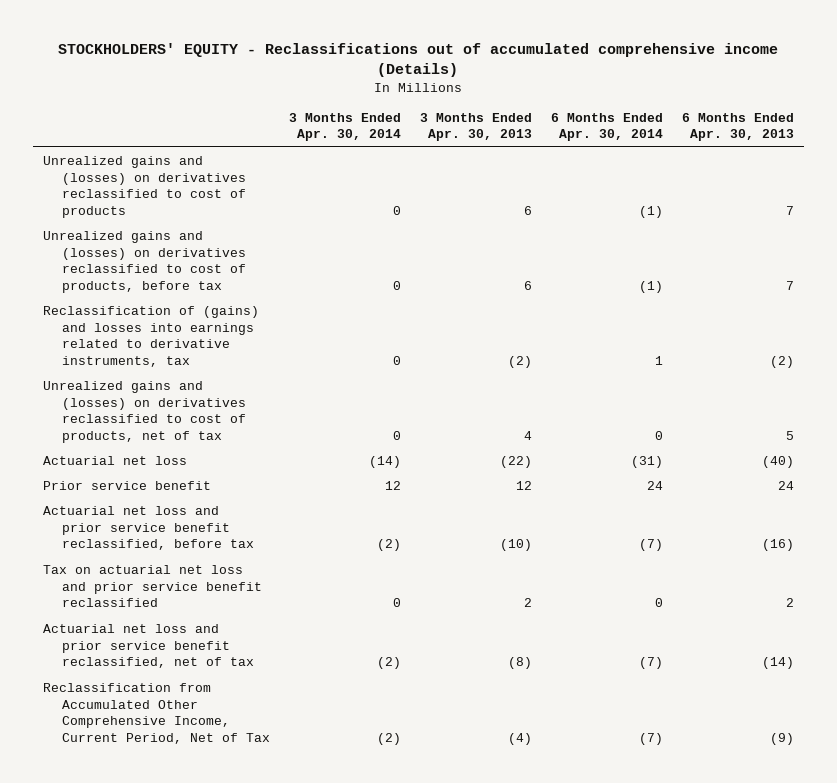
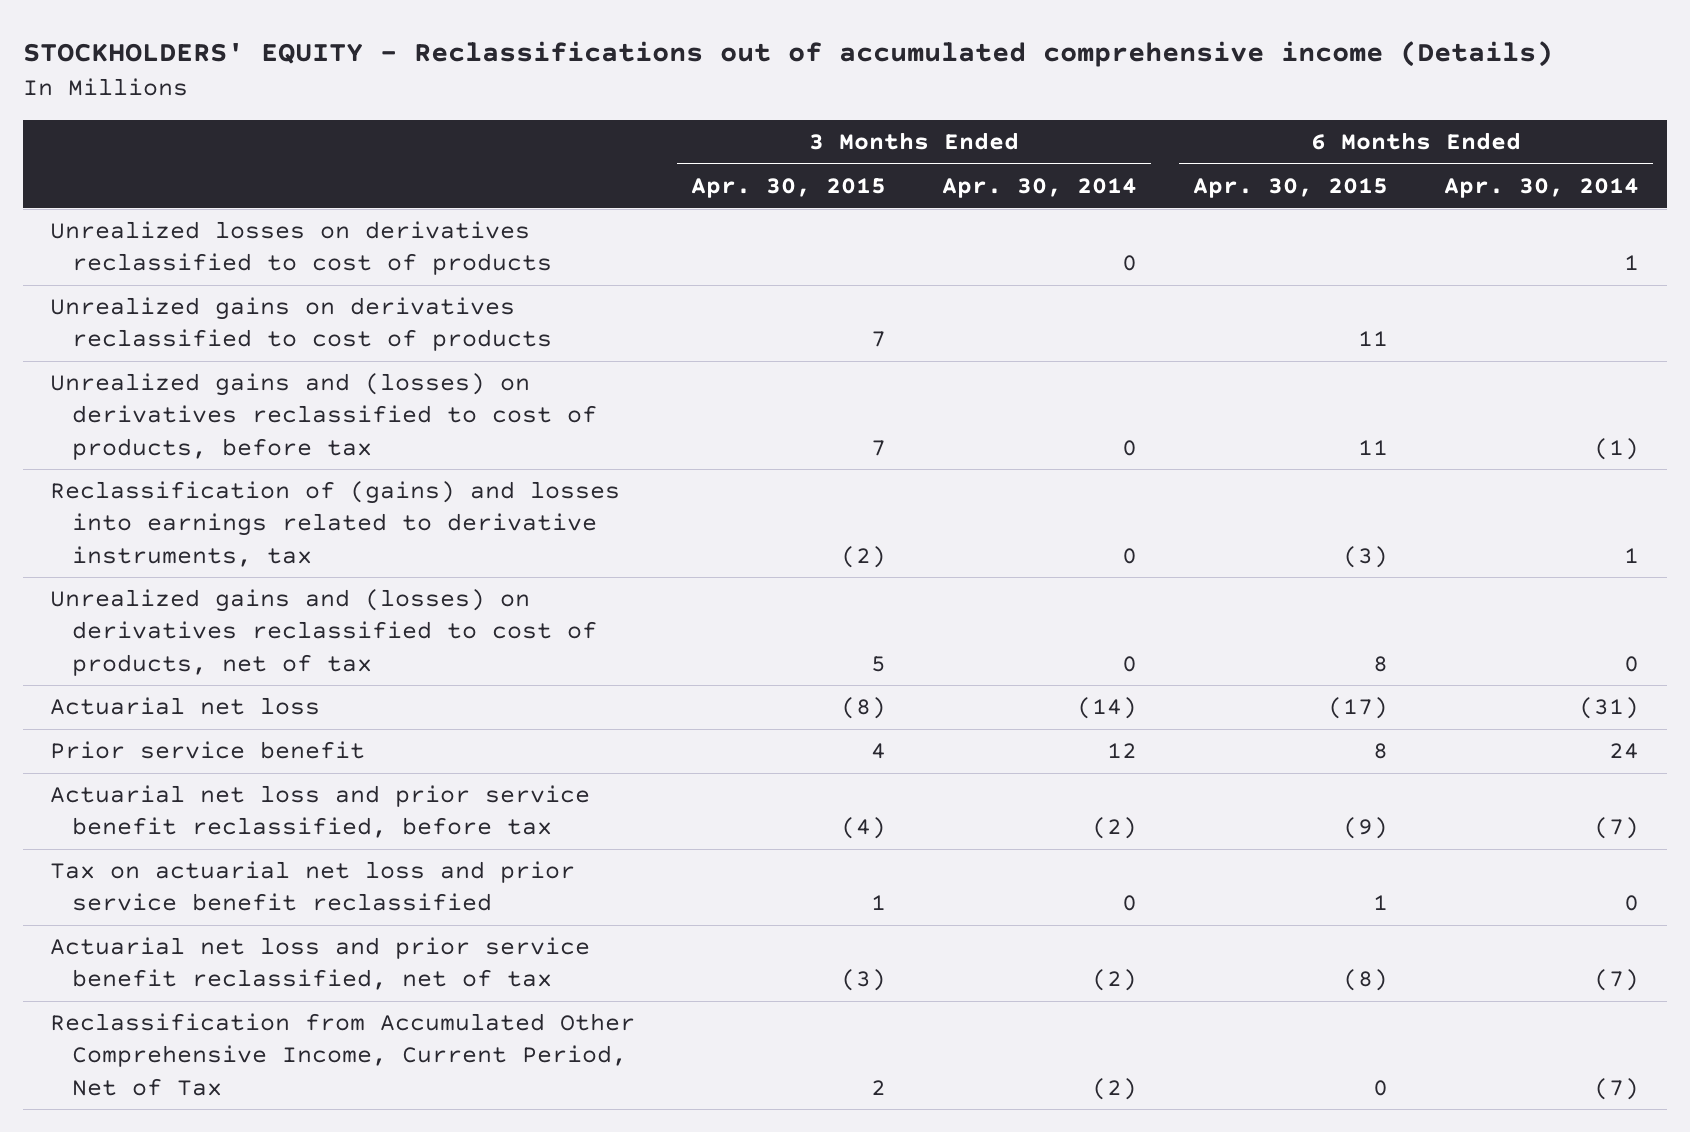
- | 3 Months Ended Apr. 30, 2014 | 3 Months Ended Apr. 30, 2013 | 6 Months Ended Apr. 30, 2014 | 6 Months Ended Apr. 30, 2013
+ | 3 Months Ended Apr. 30, 2015 | 3 Months Ended Apr. 30, 2014 | 6 Months Ended Apr. 30, 2015 | 6 Months Ended Apr. 30, 2014
- Unrealized gains and (losses) on derivatives reclassified to cost of products | 0 | 6 | (1) | 7
+ Unrealized losses on derivatives reclassified to cost of products | | 0 | | 1
+ Unrealized gains on derivatives reclassified to cost of products | 7 | | 11 |

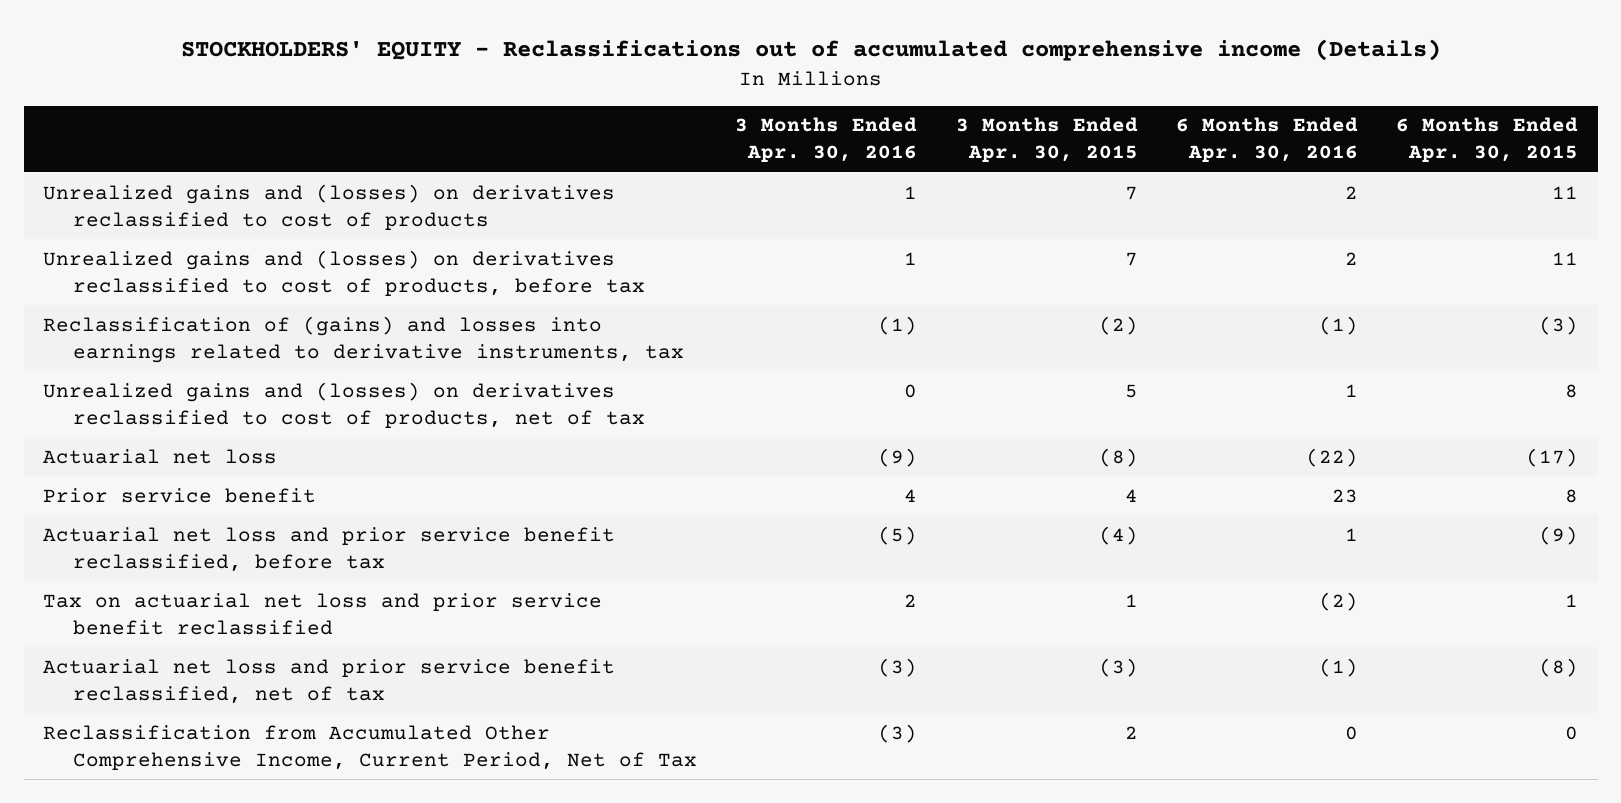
- | 3 Months Ended Apr. 30, 2015 | 3 Months Ended Apr. 30, 2014 | 6 Months Ended Apr. 30, 2015 | 6 Months Ended Apr. 30, 2014
+ | 3 Months Ended Apr. 30, 2016 | 3 Months Ended Apr. 30, 2015 | 6 Months Ended Apr. 30, 2016 | 6 Months Ended Apr. 30, 2015
- Unrealized losses on derivatives reclassified to cost of products | | 0 | | 1
- Unrealized gains on derivatives reclassified to cost of products | 7 | | 11 |
+ Unrealized gains and (losses) on derivatives reclassified to cost of products | 1 | 7 | 2 | 11

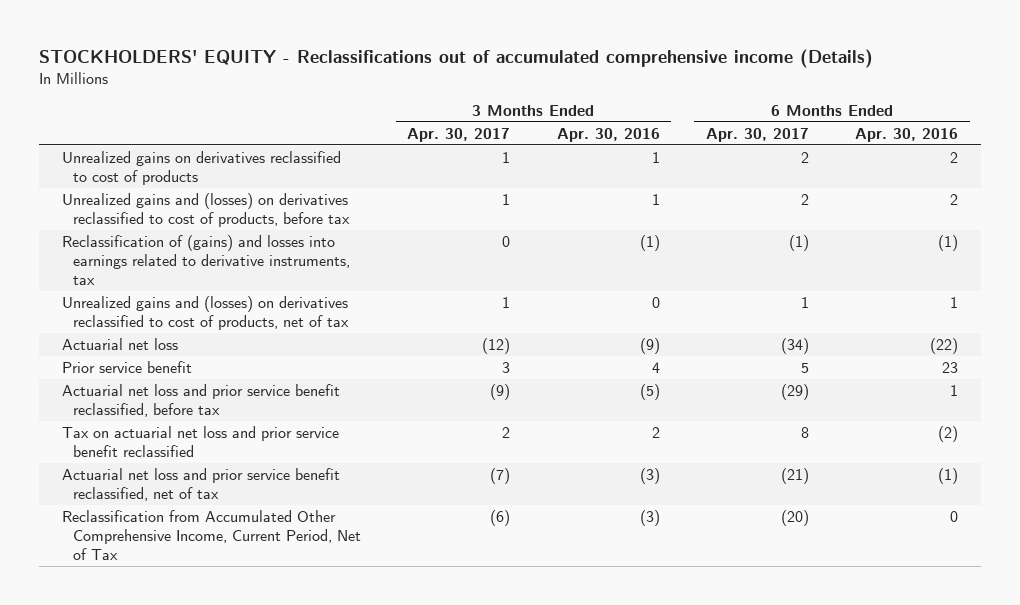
- | 3 Months Ended Apr. 30, 2016 | 3 Months Ended Apr. 30, 2015 | 6 Months Ended Apr. 30, 2016 | 6 Months Ended Apr. 30, 2015
+ | 3 Months Ended Apr. 30, 2017 | 3 Months Ended Apr. 30, 2016 | 6 Months Ended Apr. 30, 2017 | 6 Months Ended Apr. 30, 2016
- Unrealized gains and (losses) on derivatives reclassified to cost of products | 1 | 7 | 2 | 11
+ Unrealized gains on derivatives reclassified to cost of products | 1 | 1 | 2 | 2

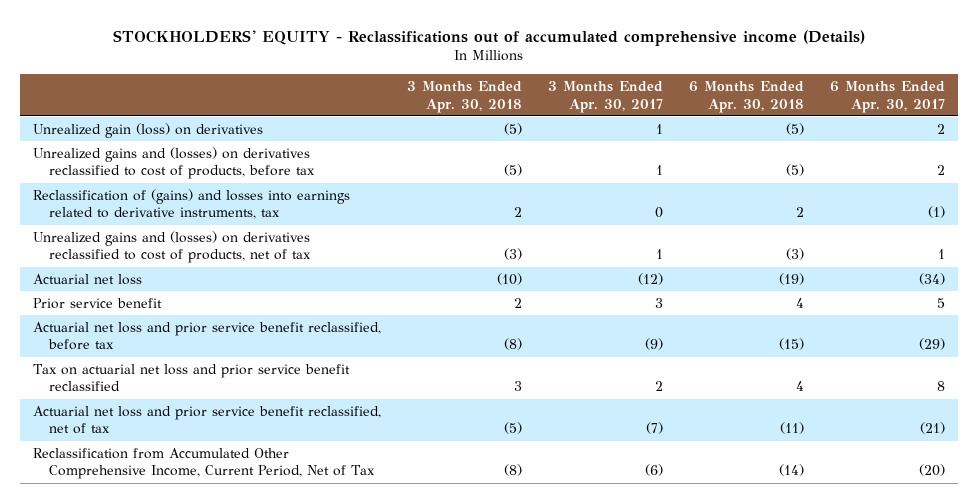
- | 3 Months Ended Apr. 30, 2017 | 3 Months Ended Apr. 30, 2016 | 6 Months Ended Apr. 30, 2017 | 6 Months Ended Apr. 30, 2016
+ | 3 Months Ended Apr. 30, 2018 | 3 Months Ended Apr. 30, 2017 | 6 Months Ended Apr. 30, 2018 | 6 Months Ended Apr. 30, 2017
- Unrealized gains on derivatives reclassified to cost of products | 1 | 1 | 2 | 2
+ Unrealized gain (loss) on derivatives | (5) | 1 | (5) | 2

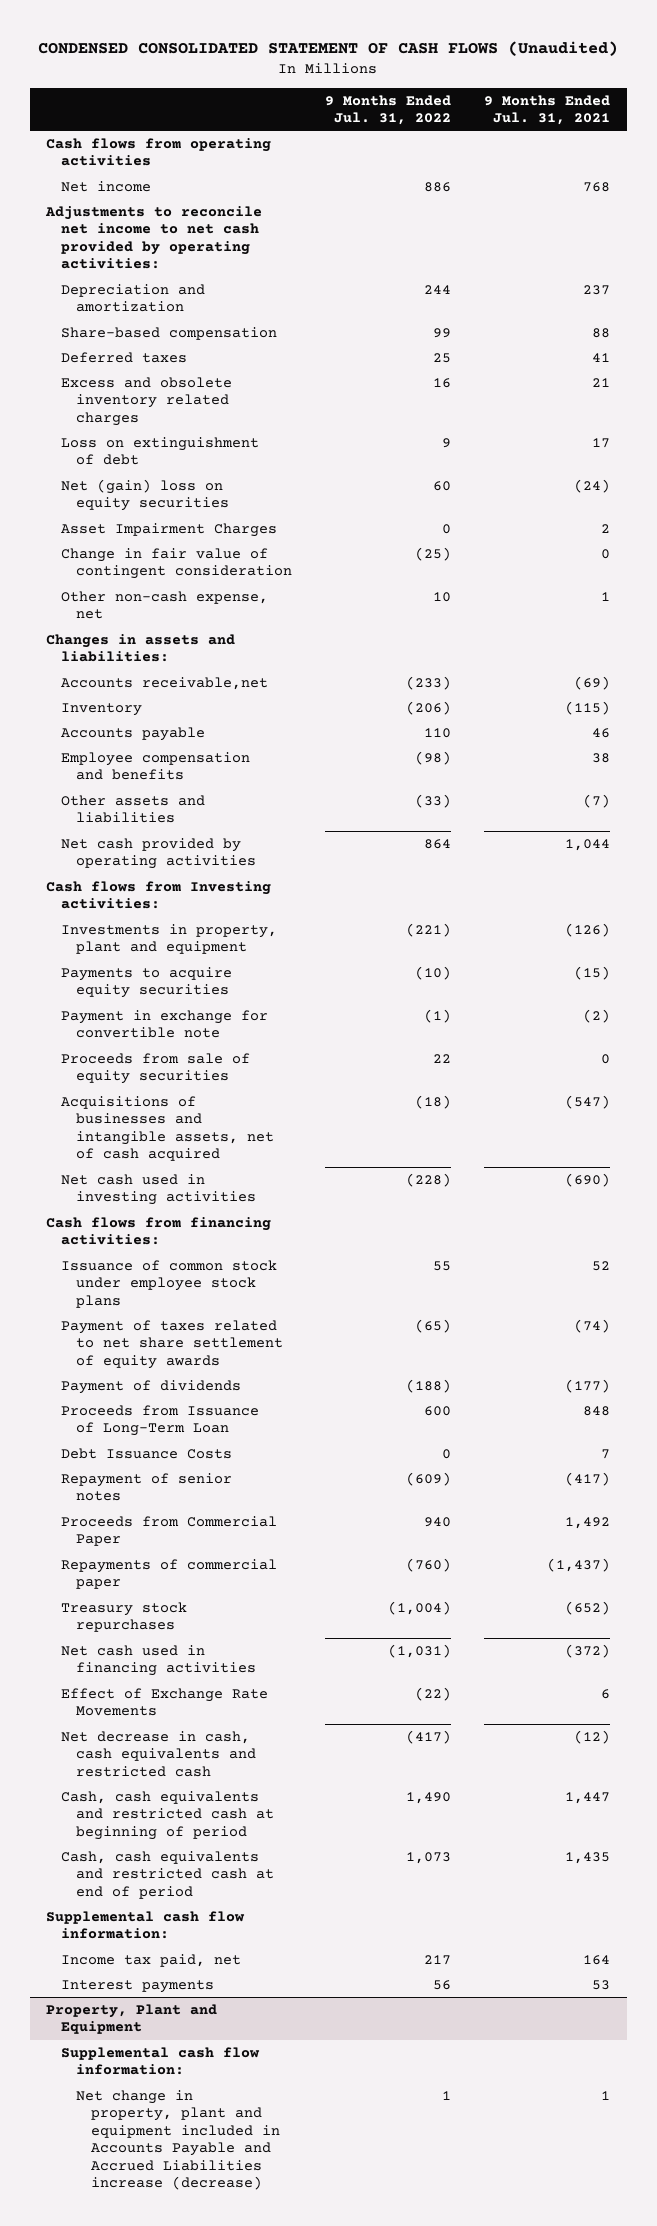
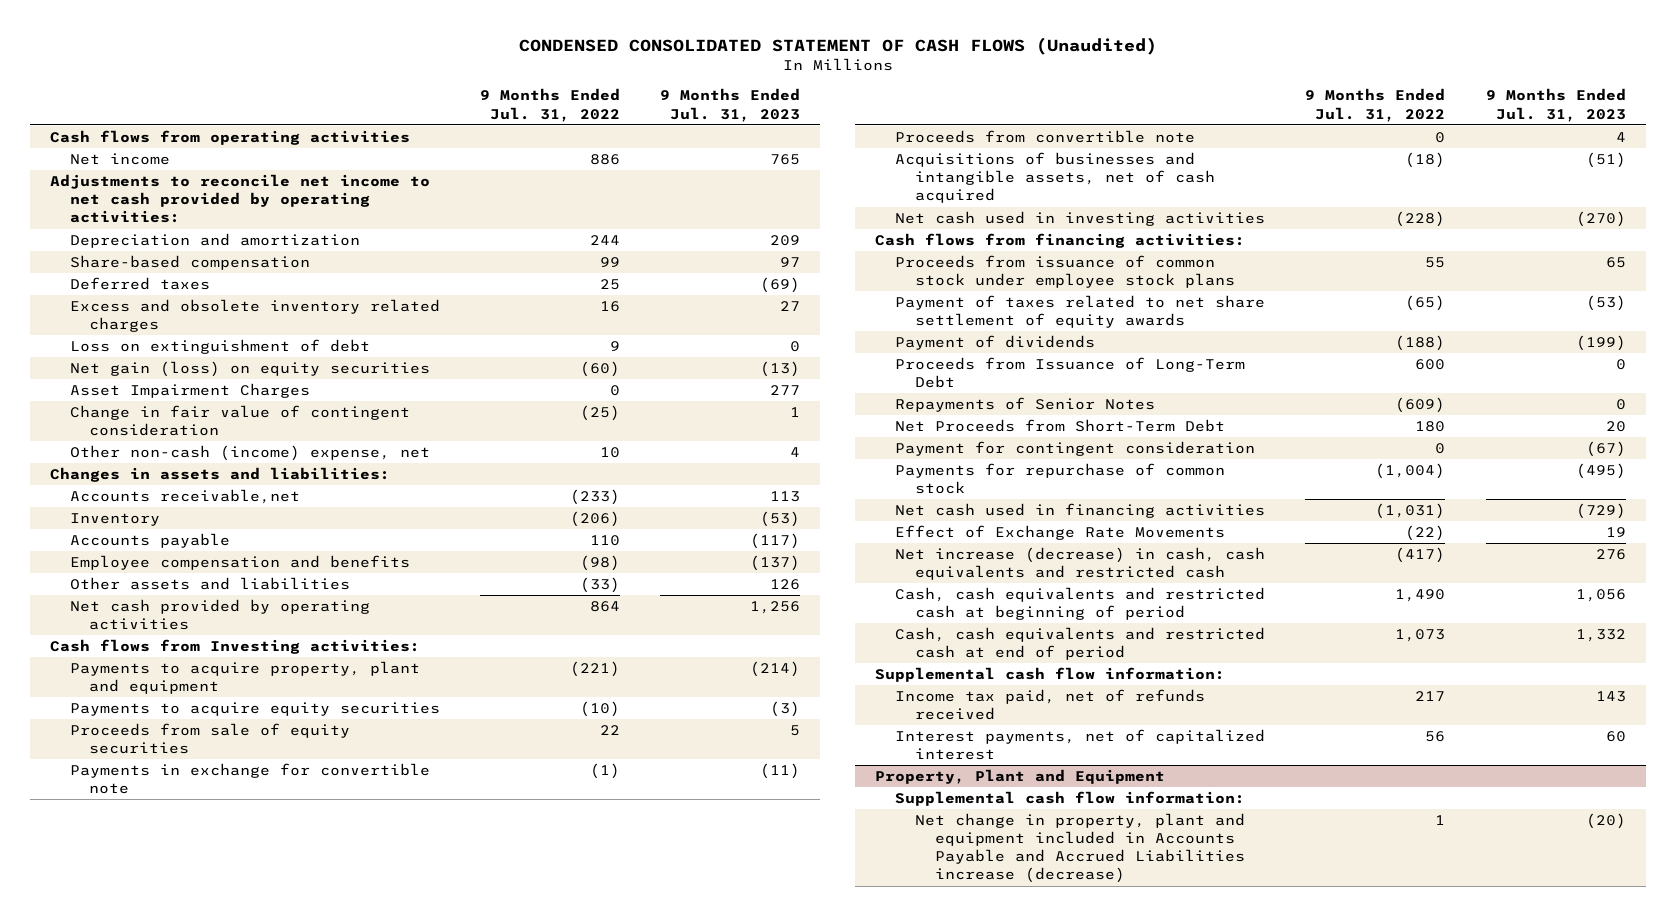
- | 9 Months Ended Jul. 31, 2022 | 9 Months Ended Jul. 31, 2021
+ | 9 Months Ended Jul. 31, 2022 | 9 Months Ended Jul. 31, 2023
- Net (gain) loss on equity securities | 60 | (24)
+ Net gain (loss) on equity securities | (60) | (13)
- Other non-cash expense, net | 10 | 1
+ Other non-cash (income) expense, net | 10 | 4
- Investments in property, plant and equipment | (221) | (126)
+ Payments to acquire property, plant and equipment | (221) | (214)
- Payment in exchange for convertible note | (1) | (2)
+ Payments in exchange for convertible note | (1) | (11)
+ Proceeds from convertible note | 0 | 4
- Issuance of common stock under employee stock plans | 55 | 52
+ Proceeds from issuance of common stock under employee stock plans | 55 | 65
- Proceeds from Issuance of Long-Term Loan | 600 | 848
- Debt Issuance Costs | 0 | 7
- Repayment of senior notes | (609) | (417)
- Proceeds from Commercial Paper | 940 | 1,492
- Repayments of commercial paper | (760) | (1,437)
- Treasury stock repurchases | (1,004) | (652)
+ Proceeds from Issuance of Long-Term Debt | 600 | 0
+ Repayments of Senior Notes | (609) | 0
+ Net Proceeds from Short-Term Debt | 180 | 20
+ Payment for contingent consideration | 0 | (67)
+ Payments for repurchase of common stock | (1,004) | (495)
- Net decrease in cash, cash equivalents and restricted cash | (417) | (12)
+ Net increase (decrease) in cash, cash equivalents and restricted cash | (417) | 276
- Income tax paid, net | 217 | 164
- Interest payments | 56 | 53
+ Income tax paid, net of refunds received | 217 | 143
+ Interest payments, net of capitalized interest | 56 | 60

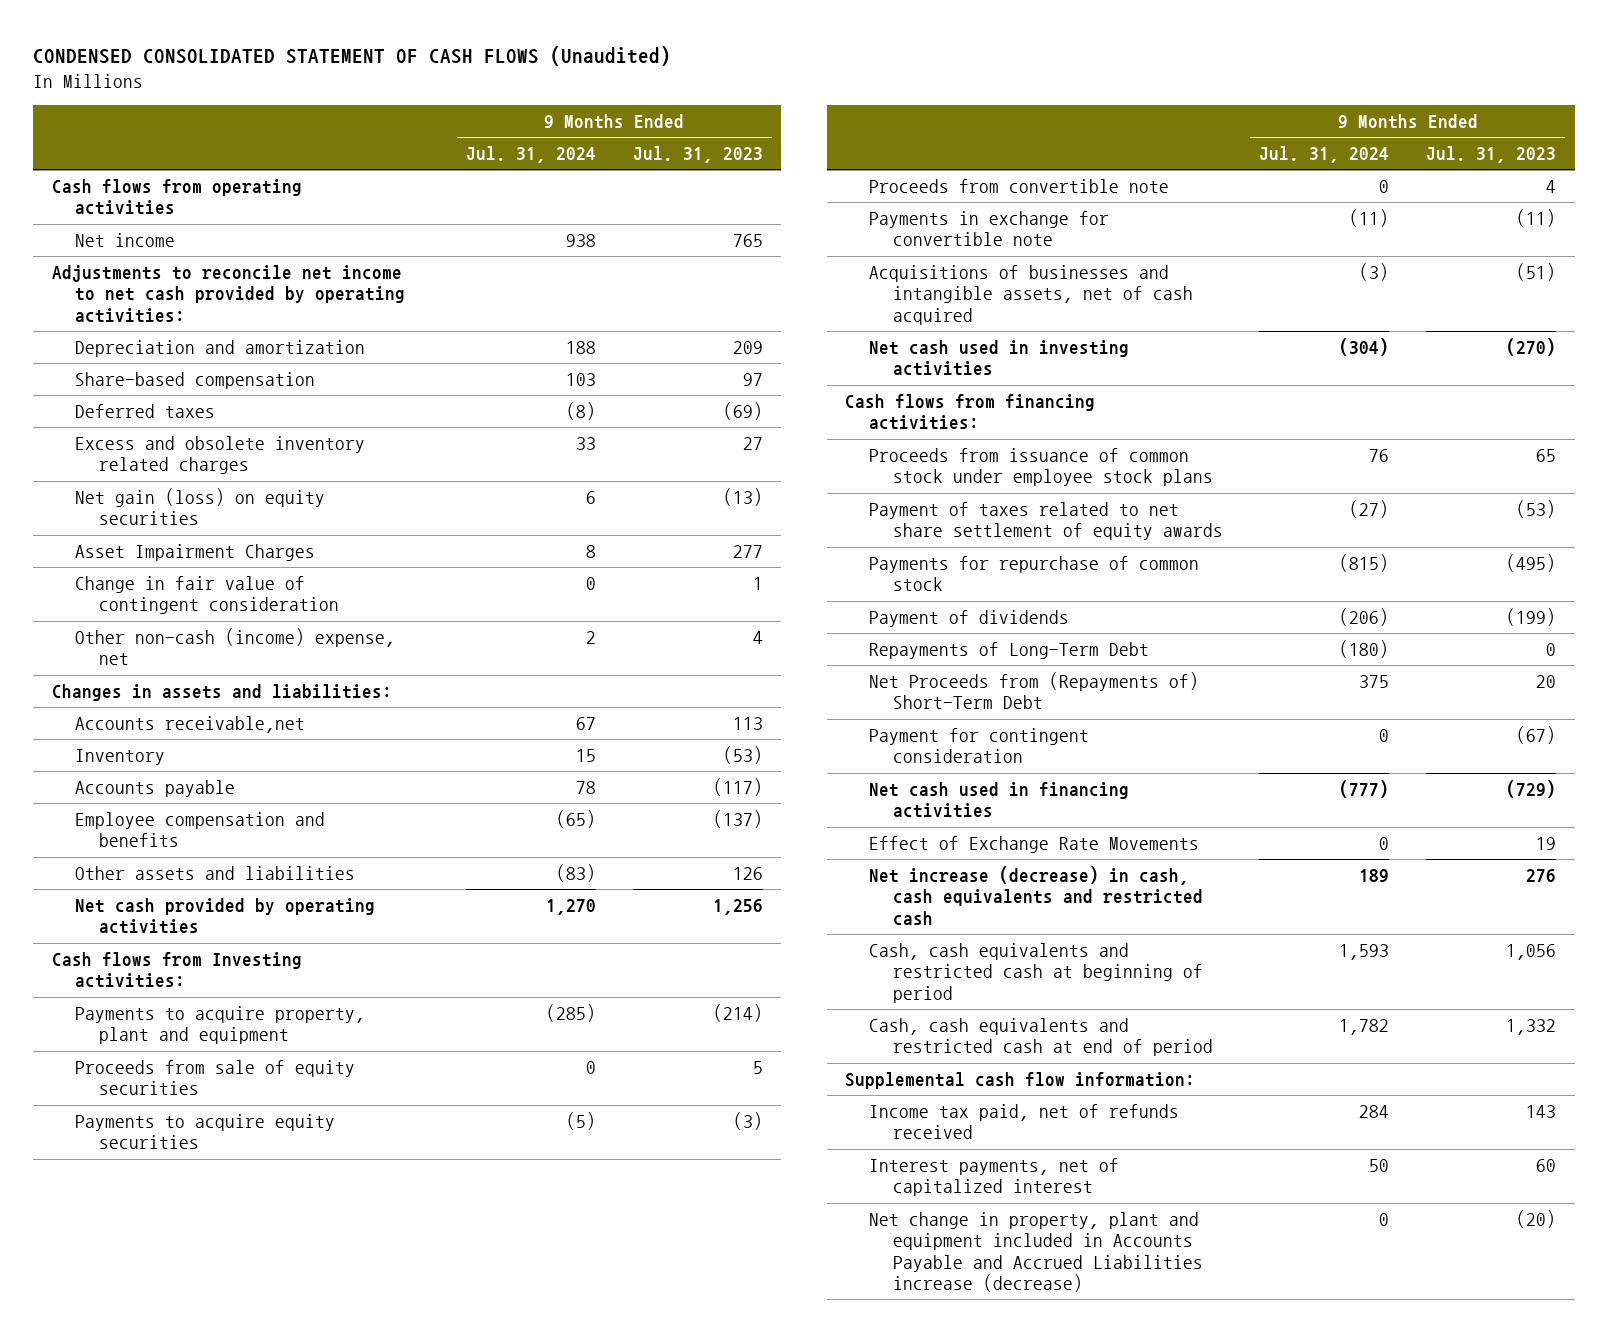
- | 9 Months Ended Jul. 31, 2022 | 9 Months Ended Jul. 31, 2023
+ | 9 Months Ended Jul. 31, 2024 | 9 Months Ended Jul. 31, 2023
- Loss on extinguishment of debt | 9 | 0
moved down: Payments to acquire equity securities | (5) | (3)
moved down: Payments in exchange for convertible note | (11) | (11)
moved up: Payments for repurchase of common stock | (815) | (495)
- Proceeds from Issuance of Long-Term Debt | 600 | 0
- Repayments of Senior Notes | (609) | 0
- Net Proceeds from Short-Term Debt | 180 | 20
+ Repayments of Long-Term Debt | (180) | 0
+ Net Proceeds from (Repayments of) Short-Term Debt | 375 | 20
- Property, Plant and Equipment
- Supplemental cash flow information:

